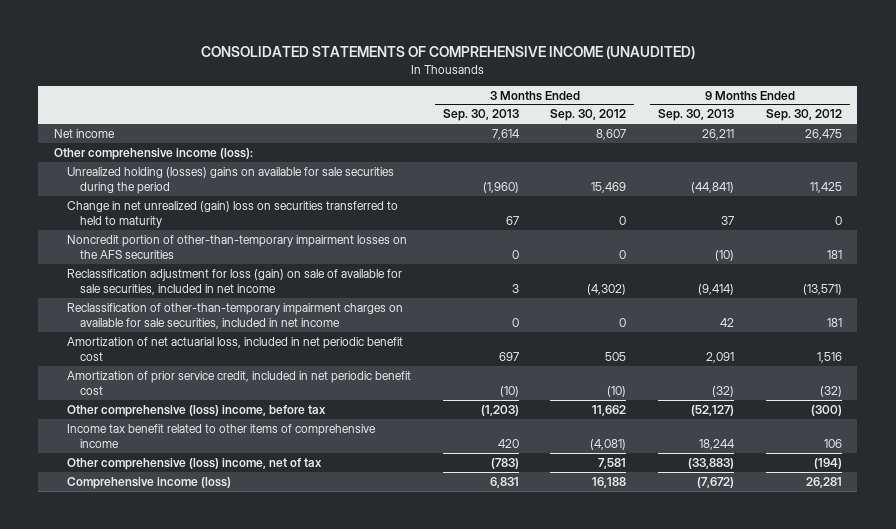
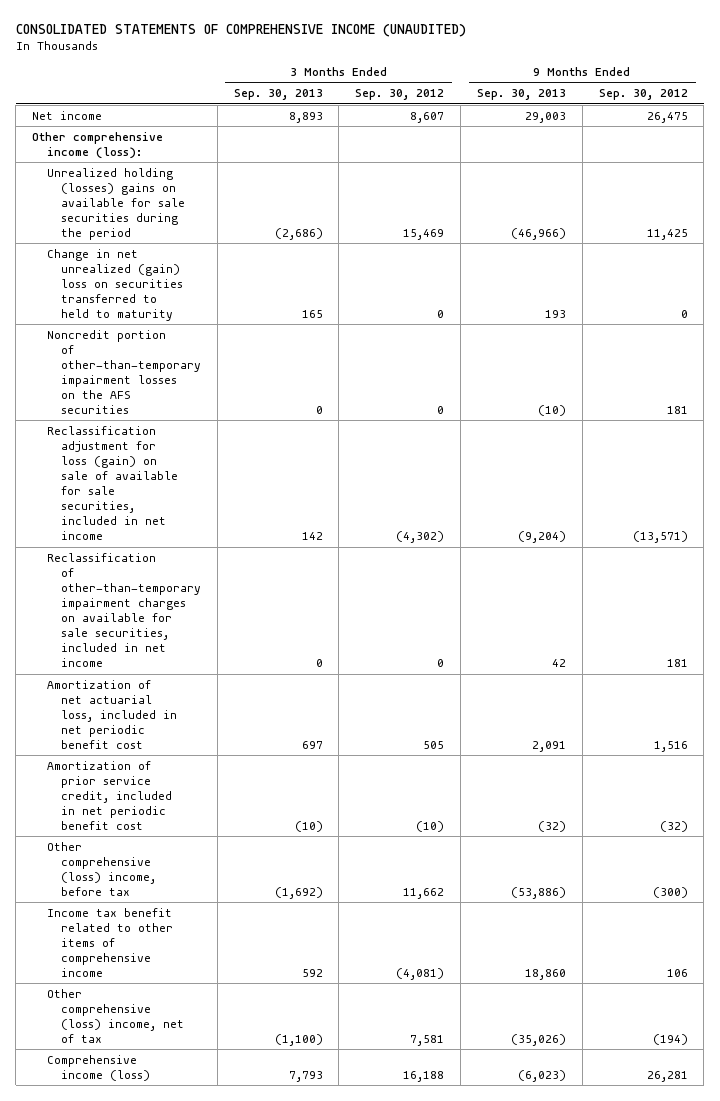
- Net income | 7,614 | 8,607 | 26,211 | 26,475
+ Net income | 8,893 | 8,607 | 29,003 | 26,475
- Unrealized holding (losses) gains on available for sale securities during the period | (1,960) | 15,469 | (44,841) | 11,425
- Change in net unrealized (gain) loss on securities transferred to held to maturity | 67 | 0 | 37 | 0
+ Unrealized holding (losses) gains on available for sale securities during the period | (2,686) | 15,469 | (46,966) | 11,425
+ Change in net unrealized (gain) loss on securities transferred to held to maturity | 165 | 0 | 193 | 0
- Reclassification adjustment for loss (gain) on sale of available for sale securities, included in net income | 3 | (4,302) | (9,414) | (13,571)
+ Reclassification adjustment for loss (gain) on sale of available for sale securities, included in net income | 142 | (4,302) | (9,204) | (13,571)
- Other comprehensive (loss) income, before tax | (1,203) | 11,662 | (52,127) | (300)
- Income tax benefit related to other items of comprehensive income | 420 | (4,081) | 18,244 | 106
- Other comprehensive (loss) income, net of tax | (783) | 7,581 | (33,883) | (194)
- Comprehensive income (loss) | 6,831 | 16,188 | (7,672) | 26,281
+ Other comprehensive (loss) income, before tax | (1,692) | 11,662 | (53,886) | (300)
+ Income tax benefit related to other items of comprehensive income | 592 | (4,081) | 18,860 | 106
+ Other comprehensive (loss) income, net of tax | (1,100) | 7,581 | (35,026) | (194)
+ Comprehensive income (loss) | 7,793 | 16,188 | (6,023) | 26,281

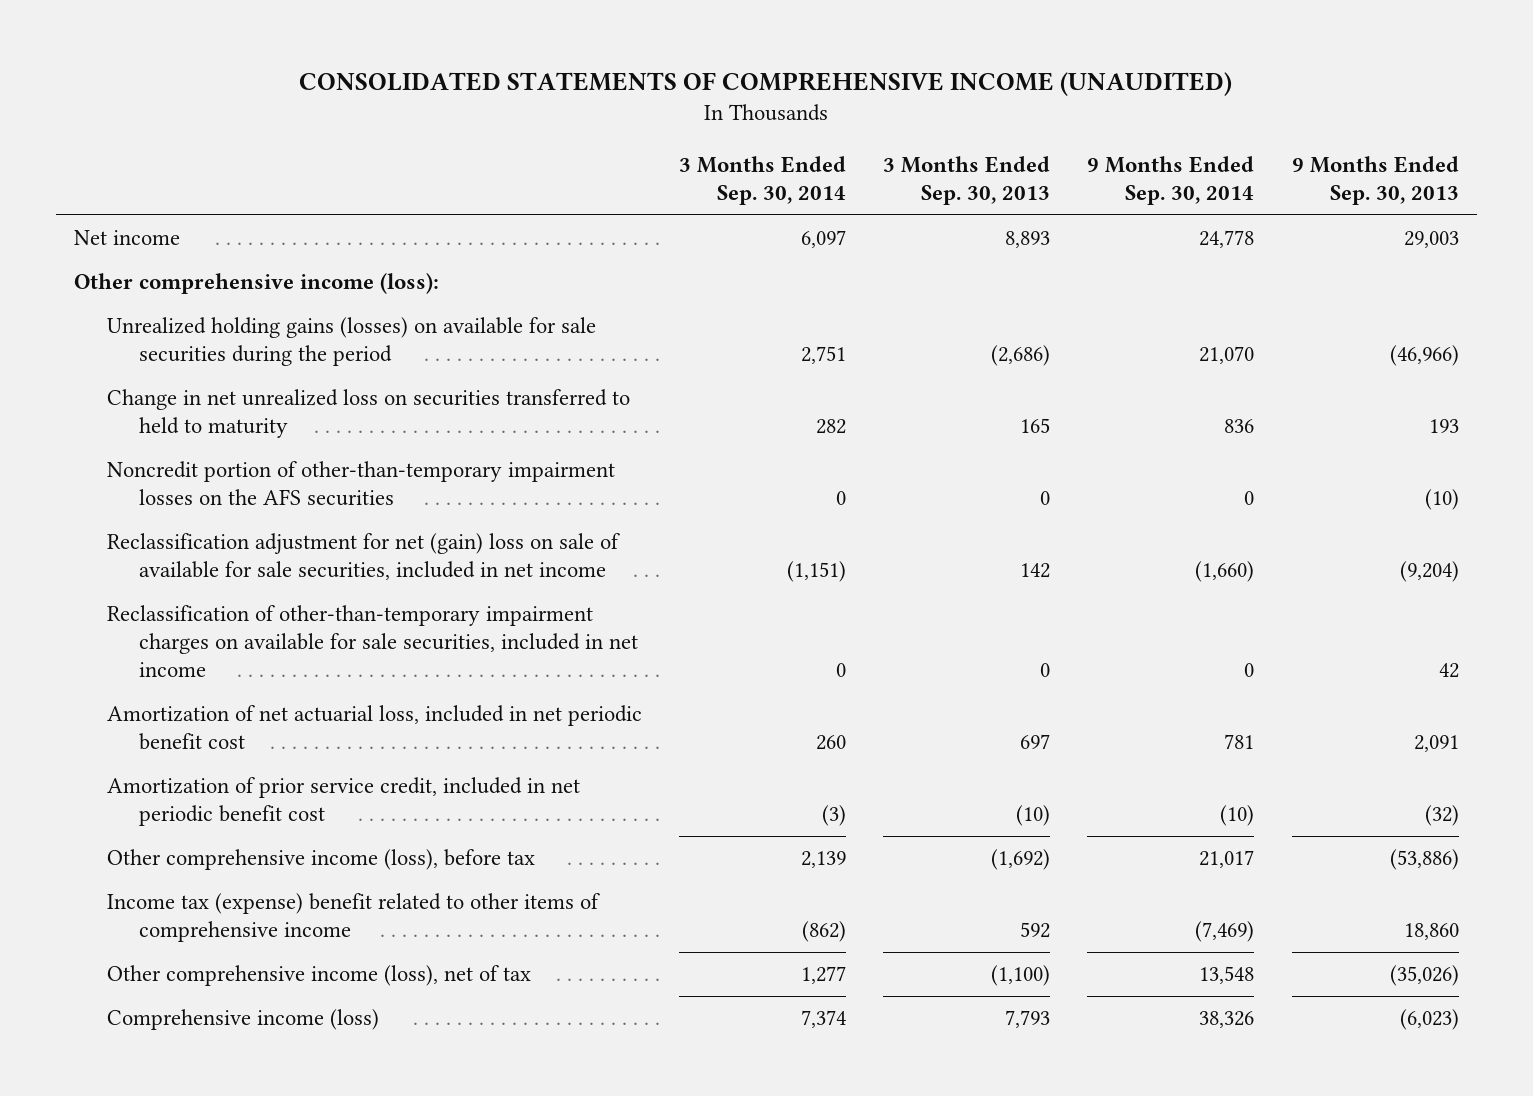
- | 3 Months Ended Sep. 30, 2013 | 3 Months Ended Sep. 30, 2012 | 9 Months Ended Sep. 30, 2013 | 9 Months Ended Sep. 30, 2012
+ | 3 Months Ended Sep. 30, 2014 | 3 Months Ended Sep. 30, 2013 | 9 Months Ended Sep. 30, 2014 | 9 Months Ended Sep. 30, 2013
- Unrealized holding (losses) gains on available for sale securities during the period | (2,686) | 15,469 | (46,966) | 11,425
- Change in net unrealized (gain) loss on securities transferred to held to maturity | 165 | 0 | 193 | 0
+ Unrealized holding gains (losses) on available for sale securities during the period | 2,751 | (2,686) | 21,070 | (46,966)
+ Change in net unrealized loss on securities transferred to held to maturity | 282 | 165 | 836 | 193
- Reclassification adjustment for loss (gain) on sale of available for sale securities, included in net income | 142 | (4,302) | (9,204) | (13,571)
+ Reclassification adjustment for net (gain) loss on sale of available for sale securities, included in net income | (1,151) | 142 | (1,660) | (9,204)
- Other comprehensive (loss) income, before tax | (1,692) | 11,662 | (53,886) | (300)
- Income tax benefit related to other items of comprehensive income | 592 | (4,081) | 18,860 | 106
- Other comprehensive (loss) income, net of tax | (1,100) | 7,581 | (35,026) | (194)
+ Other comprehensive income (loss), before tax | 2,139 | (1,692) | 21,017 | (53,886)
+ Income tax (expense) benefit related to other items of comprehensive income | (862) | 592 | (7,469) | 18,860
+ Other comprehensive income (loss), net of tax | 1,277 | (1,100) | 13,548 | (35,026)

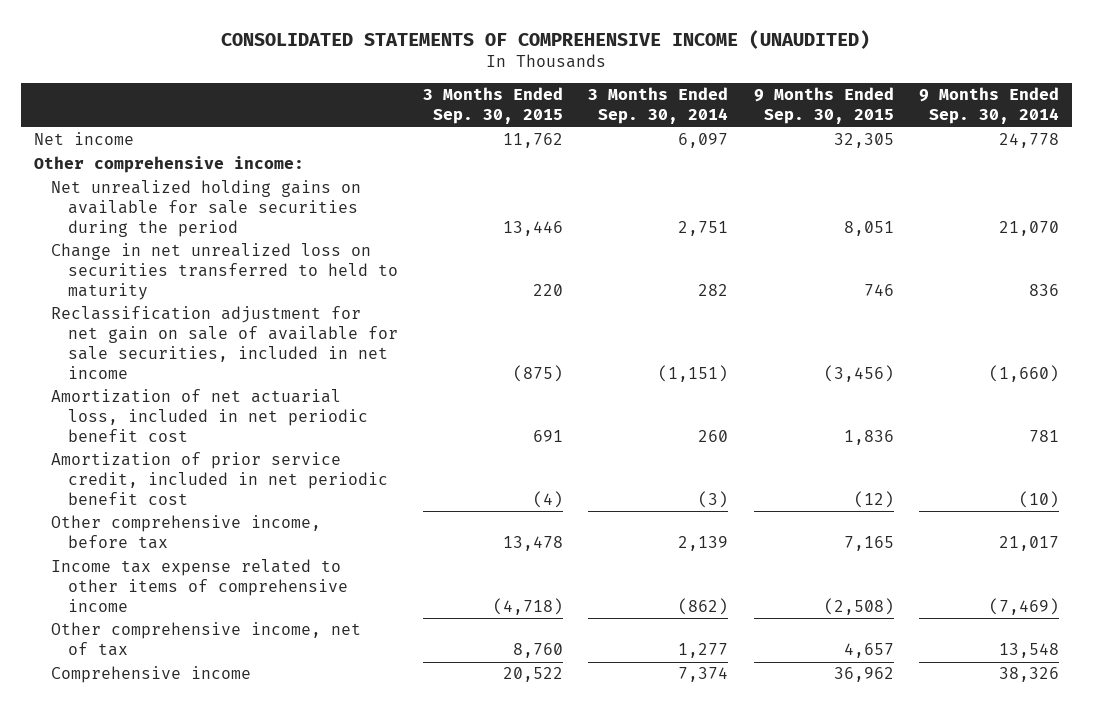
- | 3 Months Ended Sep. 30, 2014 | 3 Months Ended Sep. 30, 2013 | 9 Months Ended Sep. 30, 2014 | 9 Months Ended Sep. 30, 2013
+ | 3 Months Ended Sep. 30, 2015 | 3 Months Ended Sep. 30, 2014 | 9 Months Ended Sep. 30, 2015 | 9 Months Ended Sep. 30, 2014
- Other comprehensive income (loss):
- Unrealized holding gains (losses) on available for sale securities during the period | 2,751 | (2,686) | 21,070 | (46,966)
+ Other comprehensive income:
+ Net unrealized holding gains on available for sale securities during the period | 13,446 | 2,751 | 8,051 | 21,070
- Noncredit portion of other-than-temporary impairment losses on the AFS securities | 0 | 0 | 0 | (10)
- Reclassification adjustment for net (gain) loss on sale of available for sale securities, included in net income | (1,151) | 142 | (1,660) | (9,204)
- Reclassification of other-than-temporary impairment charges on available for sale securities, included in net income | 0 | 0 | 0 | 42
+ Reclassification adjustment for net gain on sale of available for sale securities, included in net income | (875) | (1,151) | (3,456) | (1,660)
- Other comprehensive income (loss), before tax | 2,139 | (1,692) | 21,017 | (53,886)
- Income tax (expense) benefit related to other items of comprehensive income | (862) | 592 | (7,469) | 18,860
- Other comprehensive income (loss), net of tax | 1,277 | (1,100) | 13,548 | (35,026)
- Comprehensive income (loss) | 7,374 | 7,793 | 38,326 | (6,023)
+ Other comprehensive income, before tax | 13,478 | 2,139 | 7,165 | 21,017
+ Income tax expense related to other items of comprehensive income | (4,718) | (862) | (2,508) | (7,469)
+ Other comprehensive income, net of tax | 8,760 | 1,277 | 4,657 | 13,548
+ Comprehensive income | 20,522 | 7,374 | 36,962 | 38,326

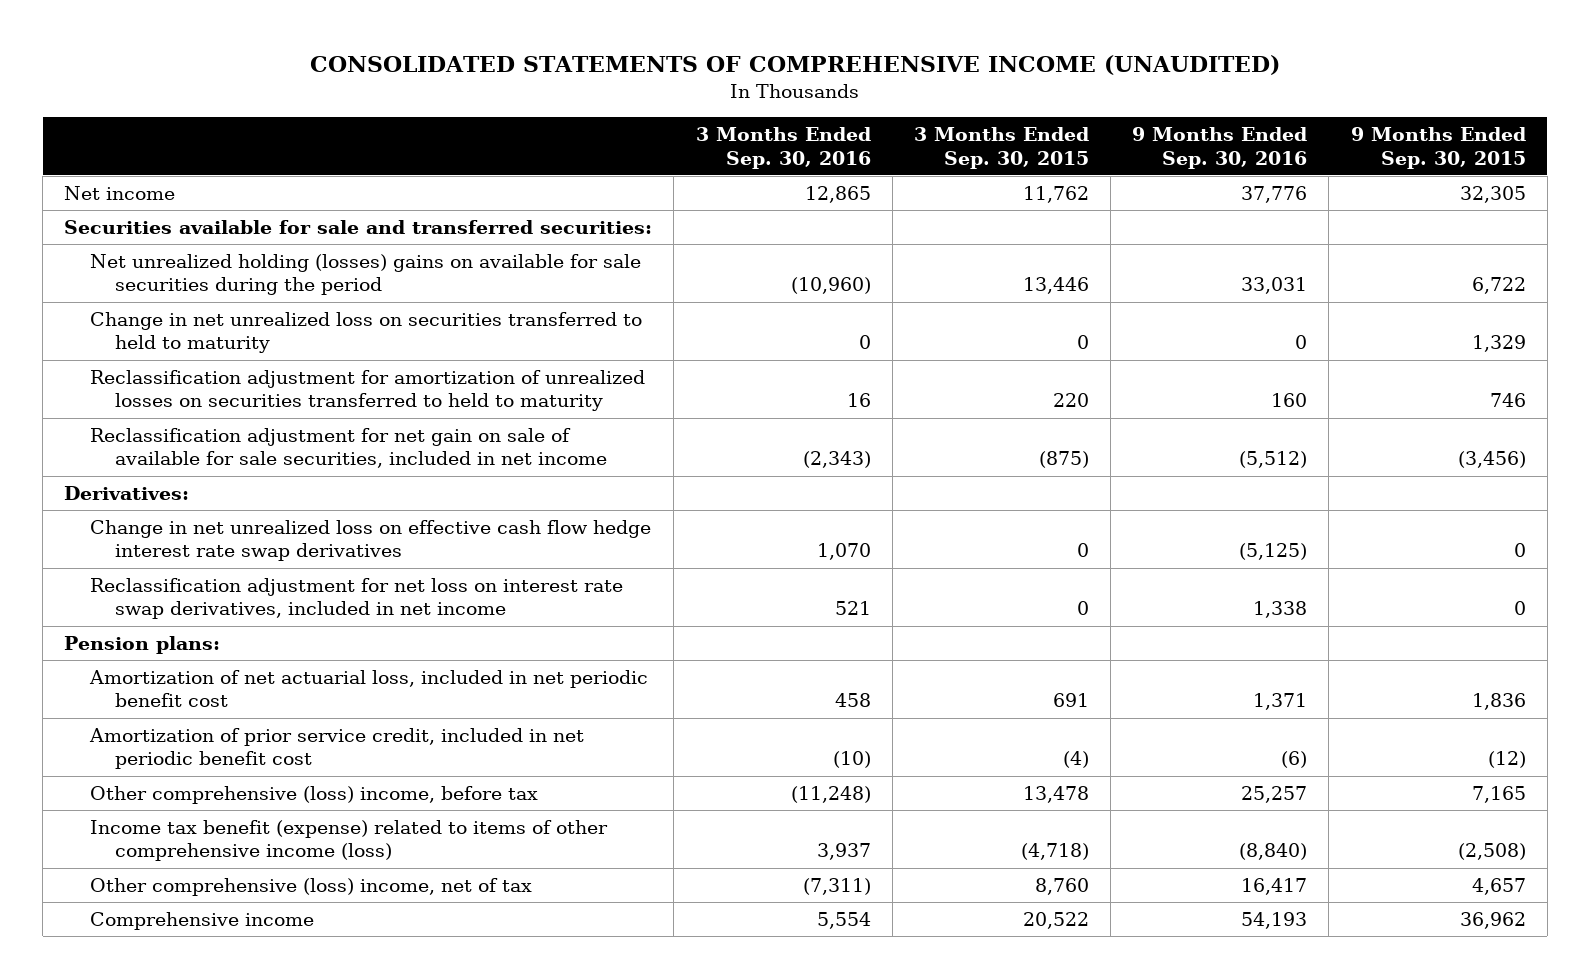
- | 3 Months Ended Sep. 30, 2015 | 3 Months Ended Sep. 30, 2014 | 9 Months Ended Sep. 30, 2015 | 9 Months Ended Sep. 30, 2014
+ | 3 Months Ended Sep. 30, 2016 | 3 Months Ended Sep. 30, 2015 | 9 Months Ended Sep. 30, 2016 | 9 Months Ended Sep. 30, 2015
- Other comprehensive income:
- Net unrealized holding gains on available for sale securities during the period | 13,446 | 2,751 | 8,051 | 21,070
- Change in net unrealized loss on securities transferred to held to maturity | 220 | 282 | 746 | 836
+ Securities available for sale and transferred securities:
+ Net unrealized holding (losses) gains on available for sale securities during the period | (10,960) | 13,446 | 33,031 | 6,722
+ Change in net unrealized loss on securities transferred to held to maturity | 0 | 0 | 0 | 1,329
+ Reclassification adjustment for amortization of unrealized losses on securities transferred to held to maturity | 16 | 220 | 160 | 746
+ Derivatives:
+ Change in net unrealized loss on effective cash flow hedge interest rate swap derivatives | 1,070 | 0 | (5,125) | 0
+ Reclassification adjustment for net loss on interest rate swap derivatives, included in net income | 521 | 0 | 1,338 | 0
+ Pension plans:
- Other comprehensive income, before tax | 13,478 | 2,139 | 7,165 | 21,017
- Income tax expense related to other items of comprehensive income | (4,718) | (862) | (2,508) | (7,469)
- Other comprehensive income, net of tax | 8,760 | 1,277 | 4,657 | 13,548
+ Other comprehensive (loss) income, before tax | (11,248) | 13,478 | 25,257 | 7,165
+ Income tax benefit (expense) related to items of other comprehensive income (loss) | 3,937 | (4,718) | (8,840) | (2,508)
+ Other comprehensive (loss) income, net of tax | (7,311) | 8,760 | 16,417 | 4,657

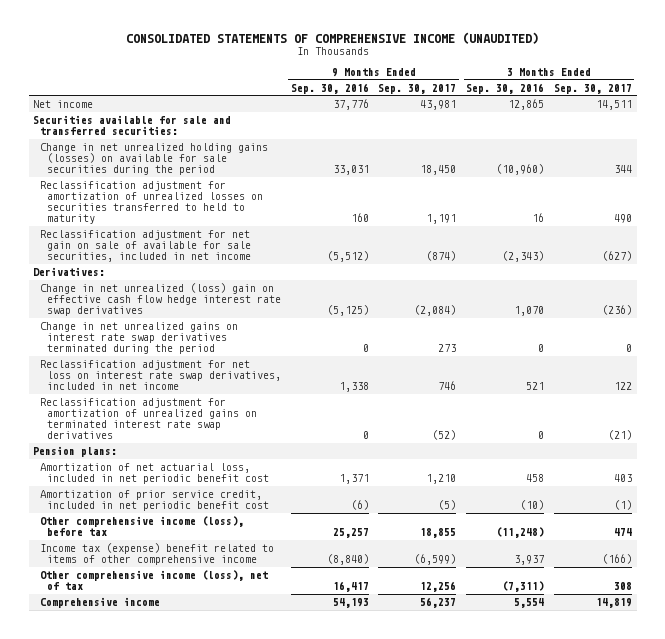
- | 3 Months Ended Sep. 30, 2016 | 3 Months Ended Sep. 30, 2015 | 9 Months Ended Sep. 30, 2016 | 9 Months Ended Sep. 30, 2015
+ | 9 Months Ended Sep. 30, 2016 | 9 Months Ended Sep. 30, 2017 | 3 Months Ended Sep. 30, 2016 | 3 Months Ended Sep. 30, 2017
- Net unrealized holding (losses) gains on available for sale securities during the period | (10,960) | 13,446 | 33,031 | 6,722
- Change in net unrealized loss on securities transferred to held to maturity | 0 | 0 | 0 | 1,329
+ Change in net unrealized holding gains (losses) on available for sale securities during the period | 33,031 | 18,450 | (10,960) | 344
- Change in net unrealized loss on effective cash flow hedge interest rate swap derivatives | 1,070 | 0 | (5,125) | 0
+ Change in net unrealized (loss) gain on effective cash flow hedge interest rate swap derivatives | (5,125) | (2,084) | 1,070 | (236)
+ Change in net unrealized gains on interest rate swap derivatives terminated during the period | 0 | 273 | 0 | 0
+ Reclassification adjustment for amortization of unrealized gains on terminated interest rate swap derivatives | 0 | (52) | 0 | (21)
- Other comprehensive (loss) income, before tax | (11,248) | 13,478 | 25,257 | 7,165
- Income tax benefit (expense) related to items of other comprehensive income (loss) | 3,937 | (4,718) | (8,840) | (2,508)
- Other comprehensive (loss) income, net of tax | (7,311) | 8,760 | 16,417 | 4,657
+ Other comprehensive income (loss), before tax | 25,257 | 18,855 | (11,248) | 474
+ Income tax (expense) benefit related to items of other comprehensive income | (8,840) | (6,599) | 3,937 | (166)
+ Other comprehensive income (loss), net of tax | 16,417 | 12,256 | (7,311) | 308

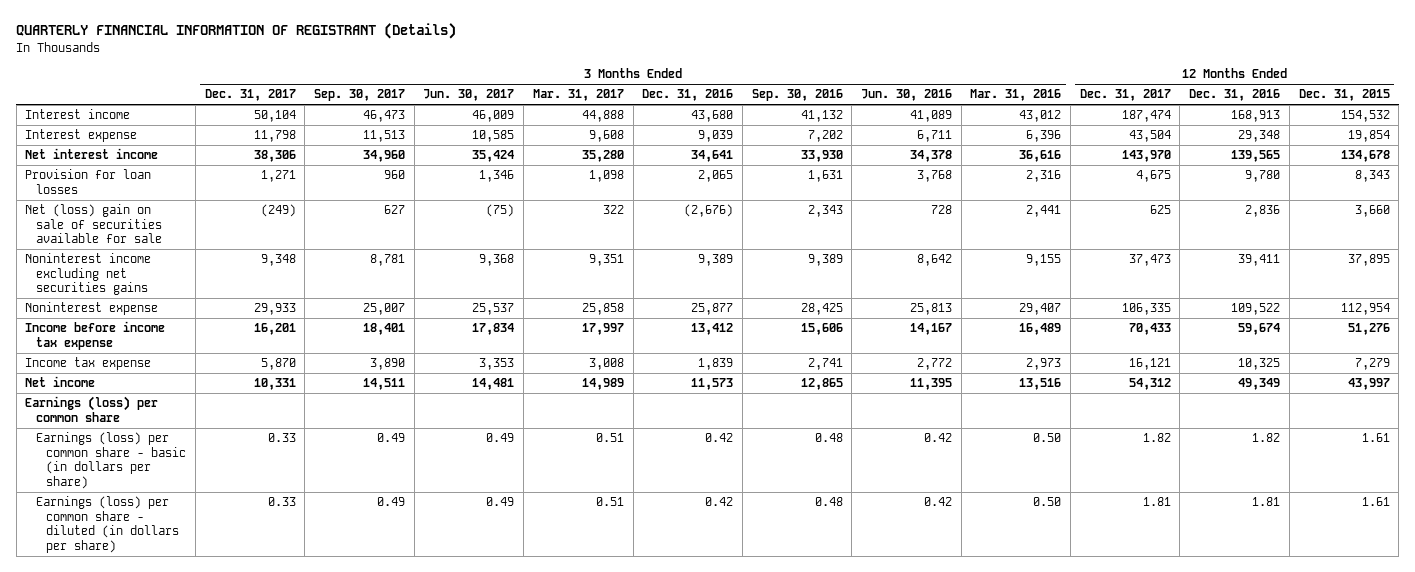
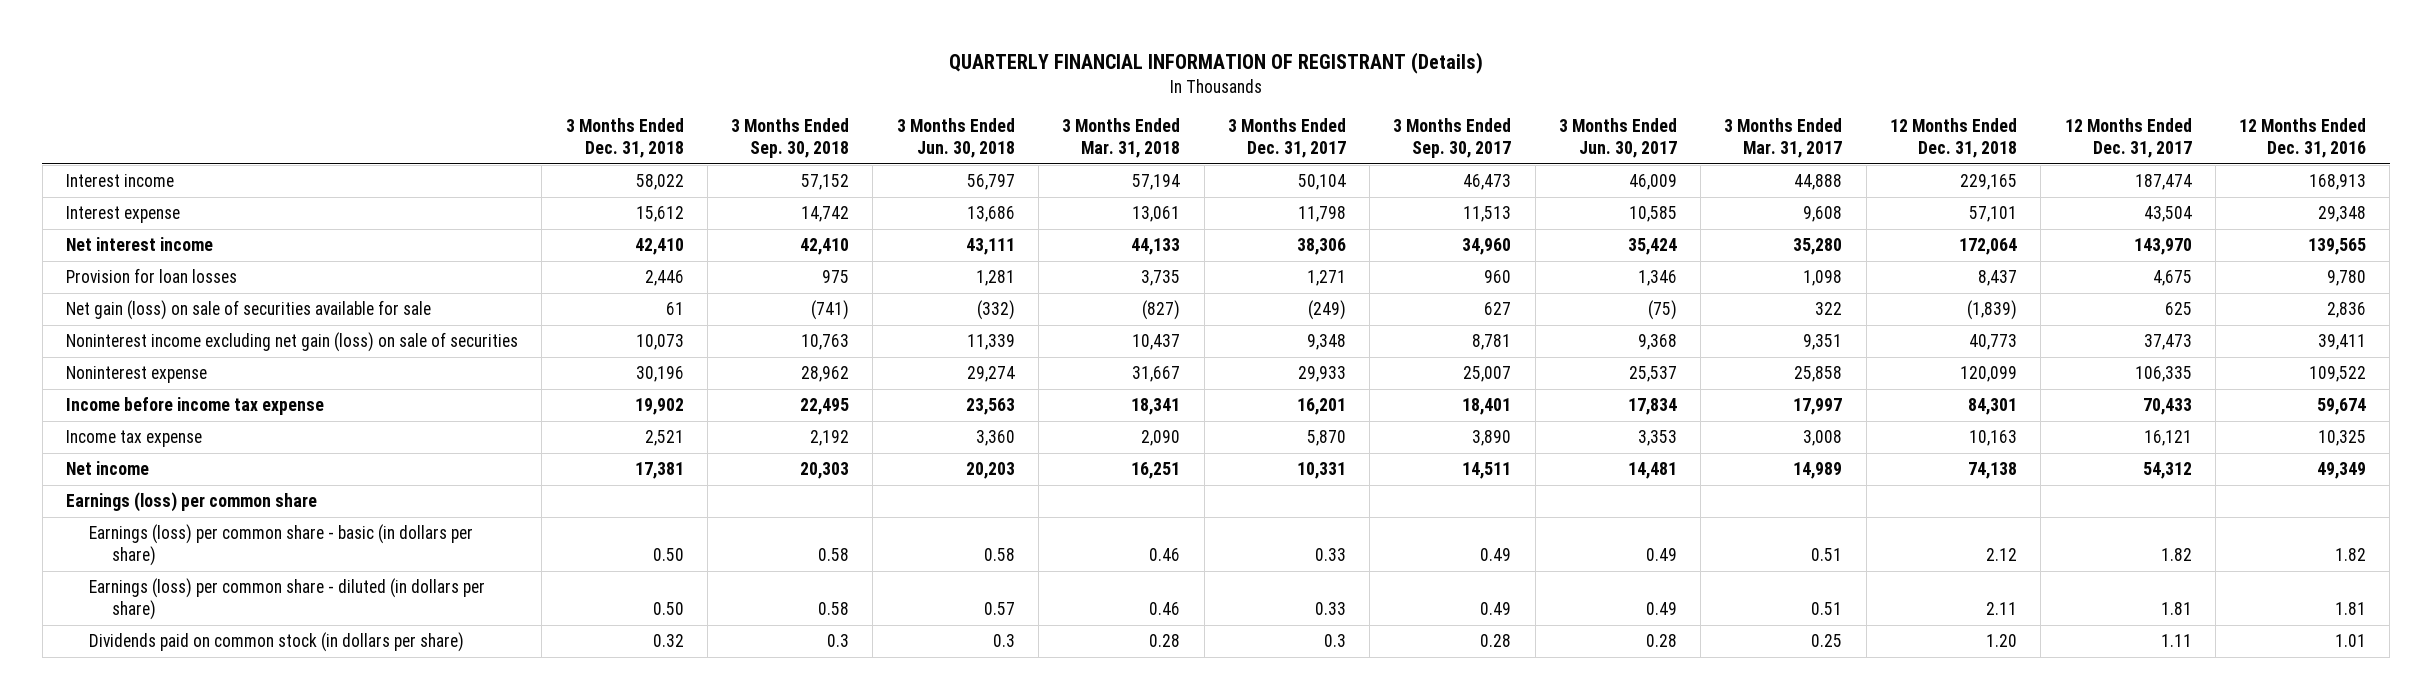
- | 3 Months Ended Dec. 31, 2017 | 3 Months Ended Sep. 30, 2017 | 3 Months Ended Jun. 30, 2017 | 3 Months Ended Mar. 31, 2017 | 3 Months Ended Dec. 31, 2016 | 3 Months Ended Sep. 30, 2016 | 3 Months Ended Jun. 30, 2016 | 3 Months Ended Mar. 31, 2016 | 12 Months Ended Dec. 31, 2017 | 12 Months Ended Dec. 31, 2016 | 12 Months Ended Dec. 31, 2015
+ | 3 Months Ended Dec. 31, 2018 | 3 Months Ended Sep. 30, 2018 | 3 Months Ended Jun. 30, 2018 | 3 Months Ended Mar. 31, 2018 | 3 Months Ended Dec. 31, 2017 | 3 Months Ended Sep. 30, 2017 | 3 Months Ended Jun. 30, 2017 | 3 Months Ended Mar. 31, 2017 | 12 Months Ended Dec. 31, 2018 | 12 Months Ended Dec. 31, 2017 | 12 Months Ended Dec. 31, 2016
- Net (loss) gain on sale of securities available for sale | (249) | 627 | (75) | 322 | (2,676) | 2,343 | 728 | 2,441 | 625 | 2,836 | 3,660
- Noninterest income excluding net securities gains | 9,348 | 8,781 | 9,368 | 9,351 | 9,389 | 9,389 | 8,642 | 9,155 | 37,473 | 39,411 | 37,895
+ Net gain (loss) on sale of securities available for sale | 61 | (741) | (332) | (827) | (249) | 627 | (75) | 322 | (1,839) | 625 | 2,836
+ Noninterest income excluding net gain (loss) on sale of securities | 10,073 | 10,763 | 11,339 | 10,437 | 9,348 | 8,781 | 9,368 | 9,351 | 40,773 | 37,473 | 39,411
+ Dividends paid on common stock (in dollars per share) | 0.32 | 0.3 | 0.3 | 0.28 | 0.3 | 0.28 | 0.28 | 0.25 | 1.20 | 1.11 | 1.01

